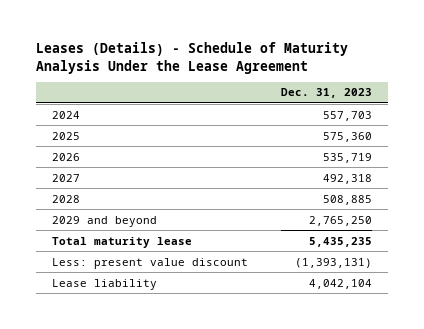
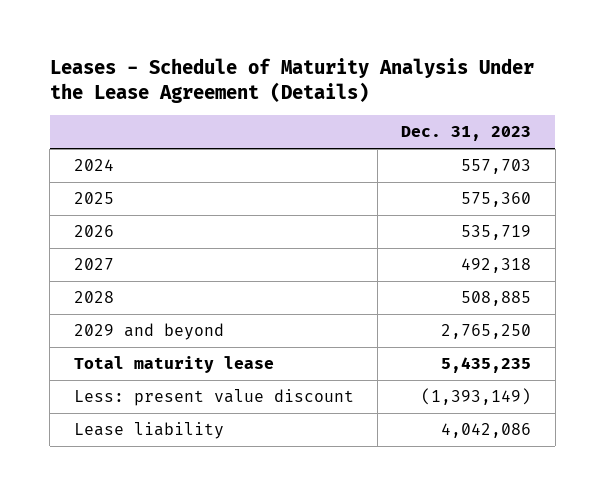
- Leases (Details) - Schedule of Maturity Analysis Under the Lease Agreement
+ Leases - Schedule of Maturity Analysis Under the Lease Agreement (Details)
- Less: present value discount | (1,393,131)
- Lease liability | 4,042,104
+ Less: present value discount | (1,393,149)
+ Lease liability | 4,042,086

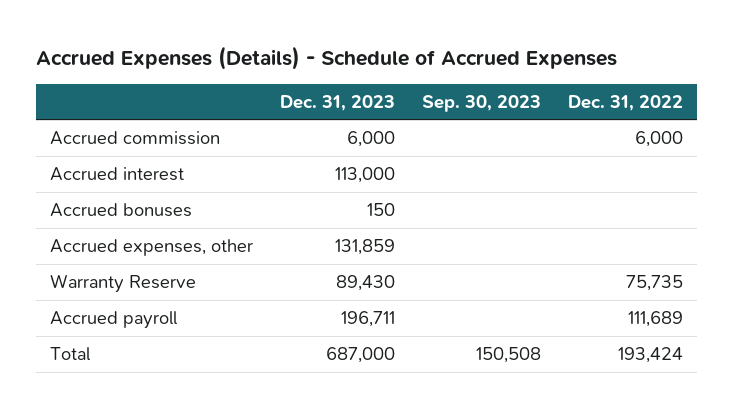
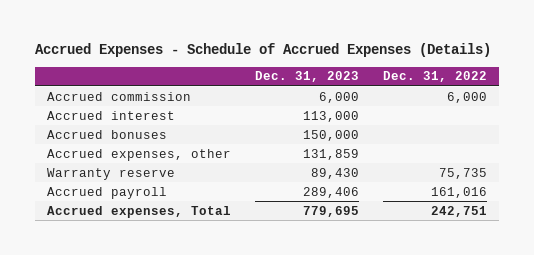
- Accrued Expenses (Details) - Schedule of Accrued Expenses
+ Accrued Expenses - Schedule of Accrued Expenses (Details)
- | Dec. 31, 2023 | Sep. 30, 2023 | Dec. 31, 2022
+ | Dec. 31, 2023 | Dec. 31, 2022
- Accrued bonuses | 150 | |
+ Accrued bonuses | 150,000 |
- Warranty Reserve | 89,430 | | 75,735
- Accrued payroll | 196,711 | | 111,689
- Total | 687,000 | 150,508 | 193,424
+ Warranty reserve | 89,430 | 75,735
+ Accrued payroll | 289,406 | 161,016
+ Accrued expenses, Total | 779,695 | 242,751

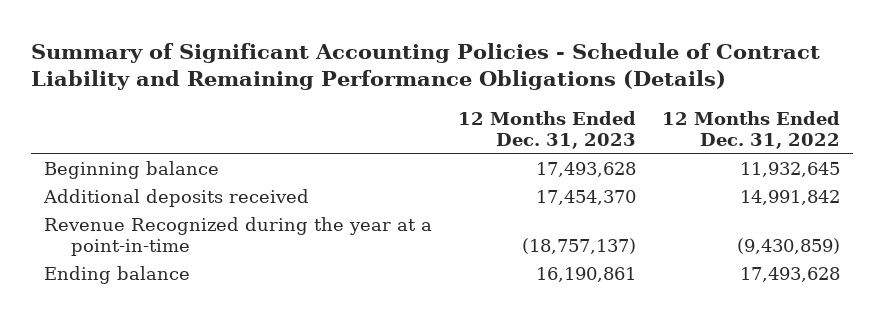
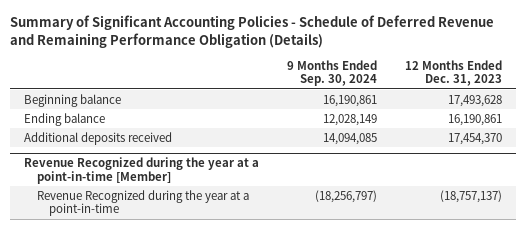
- Summary of Significant Accounting Policies - Schedule of Contract Liability and Remaining Performance Obligations (Details)
+ Summary of Significant Accounting Policies - Schedule of Deferred Revenue and Remaining Performance Obligation (Details)
- | 12 Months Ended Dec. 31, 2023 | 12 Months Ended Dec. 31, 2022
+ | 9 Months Ended Sep. 30, 2024 | 12 Months Ended Dec. 31, 2023
moved up: Ending balance | 12,028,149 | 16,190,861
+ Revenue Recognized during the year at a point-in-time [Member]

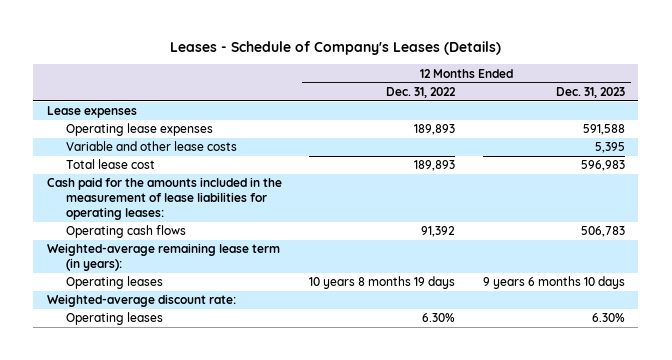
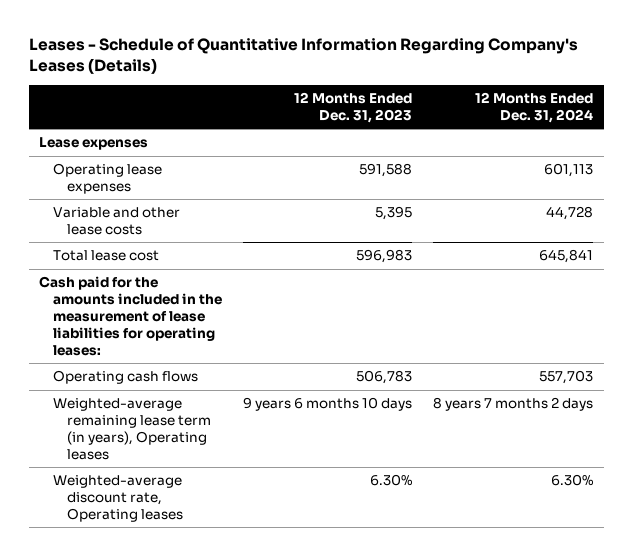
- Leases - Schedule of Company's Leases (Details)
+ Leases - Schedule of Quantitative Information Regarding Company's Leases (Details)
- | 12 Months Ended Dec. 31, 2022 | 12 Months Ended Dec. 31, 2023
+ | 12 Months Ended Dec. 31, 2023 | 12 Months Ended Dec. 31, 2024
- Weighted-average remaining lease term (in years):
- Operating leases | 10 years 8 months 19 days | 9 years 6 months 10 days
- Weighted-average discount rate:
- Operating leases | 6.30% | 6.30%
+ Weighted-average remaining lease term (in years), Operating leases | 9 years 6 months 10 days | 8 years 7 months 2 days
+ Weighted-average discount rate, Operating leases | 6.30% | 6.30%

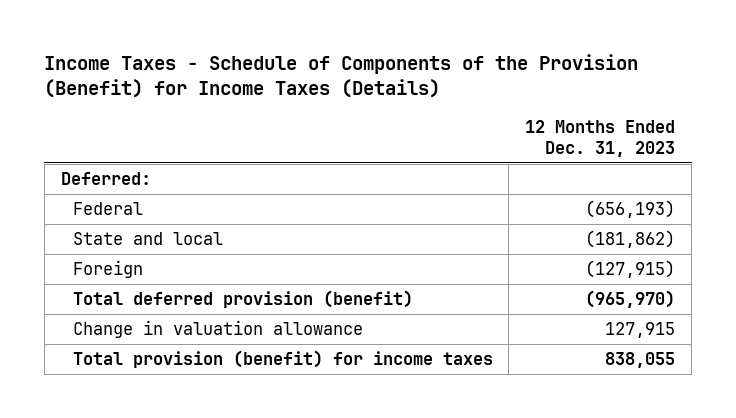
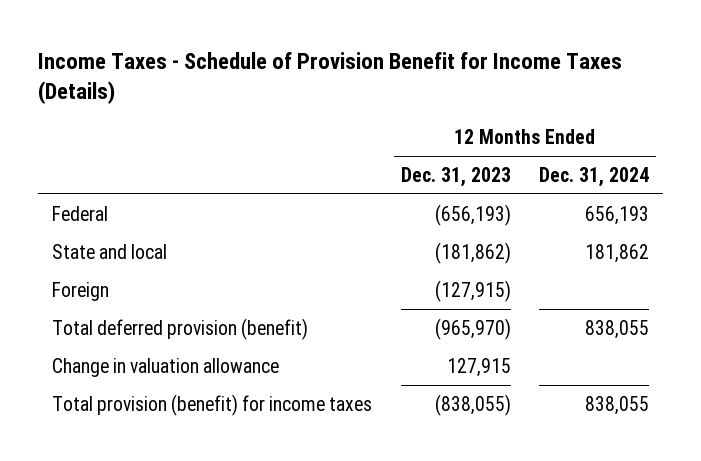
- Income Taxes - Schedule of Components of the Provision (Benefit) for Income Taxes (Details)
+ Income Taxes - Schedule of Provision Benefit for Income Taxes (Details)
- | 12 Months Ended Dec. 31, 2023
+ | 12 Months Ended Dec. 31, 2023 | 12 Months Ended Dec. 31, 2024
- Deferred:
- Total provision (benefit) for income taxes | 838,055
+ Total provision (benefit) for income taxes | (838,055) | 838,055

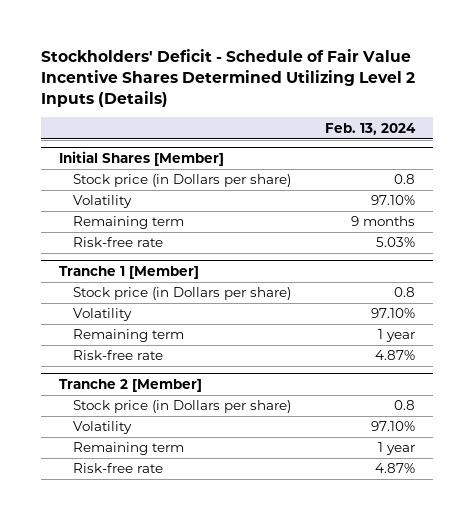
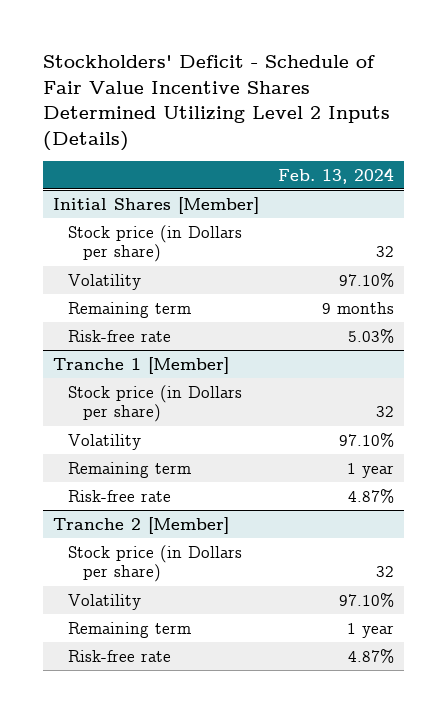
@ Initial Shares [Member]
- Stock price (in Dollars per share) | 0.8
+ Stock price (in Dollars per share) | 32
@ Tranche 1 [Member]
- Stock price (in Dollars per share) | 0.8
+ Stock price (in Dollars per share) | 32
@ Tranche 2 [Member]
- Stock price (in Dollars per share) | 0.8
+ Stock price (in Dollars per share) | 32

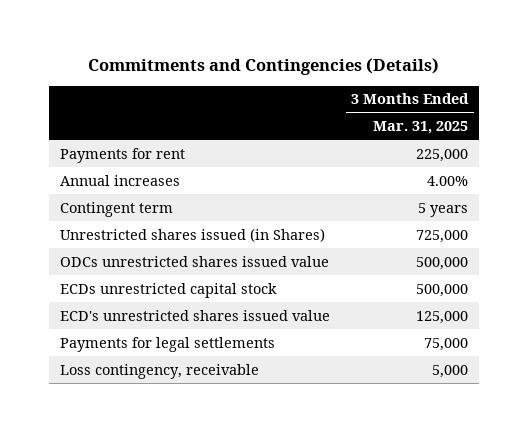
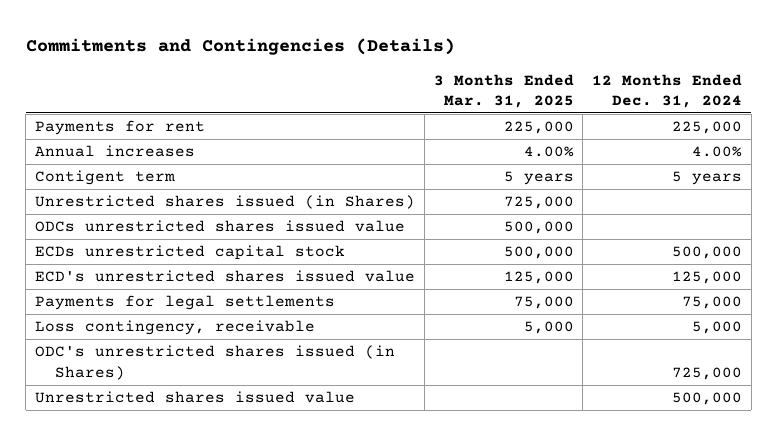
- | 3 Months Ended Mar. 31, 2025
+ | 3 Months Ended Mar. 31, 2025 | 12 Months Ended Dec. 31, 2024
- Contingent term | 5 years
+ Contigent term | 5 years | 5 years
+ ODC's unrestricted shares issued (in Shares) | | 725,000
+ Unrestricted shares issued value | | 500,000

